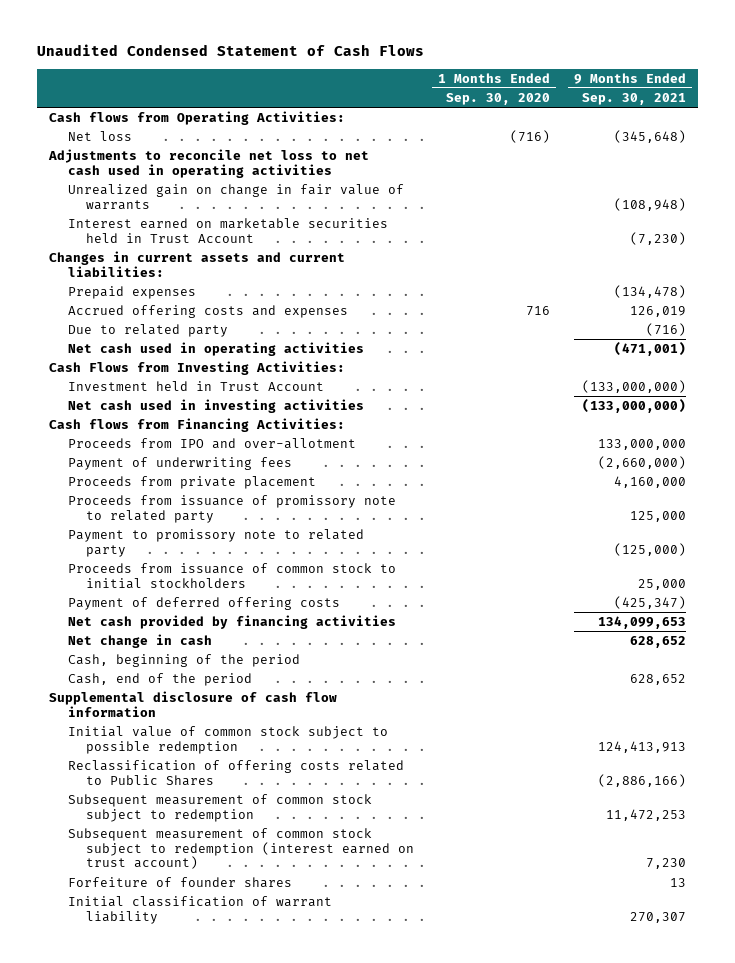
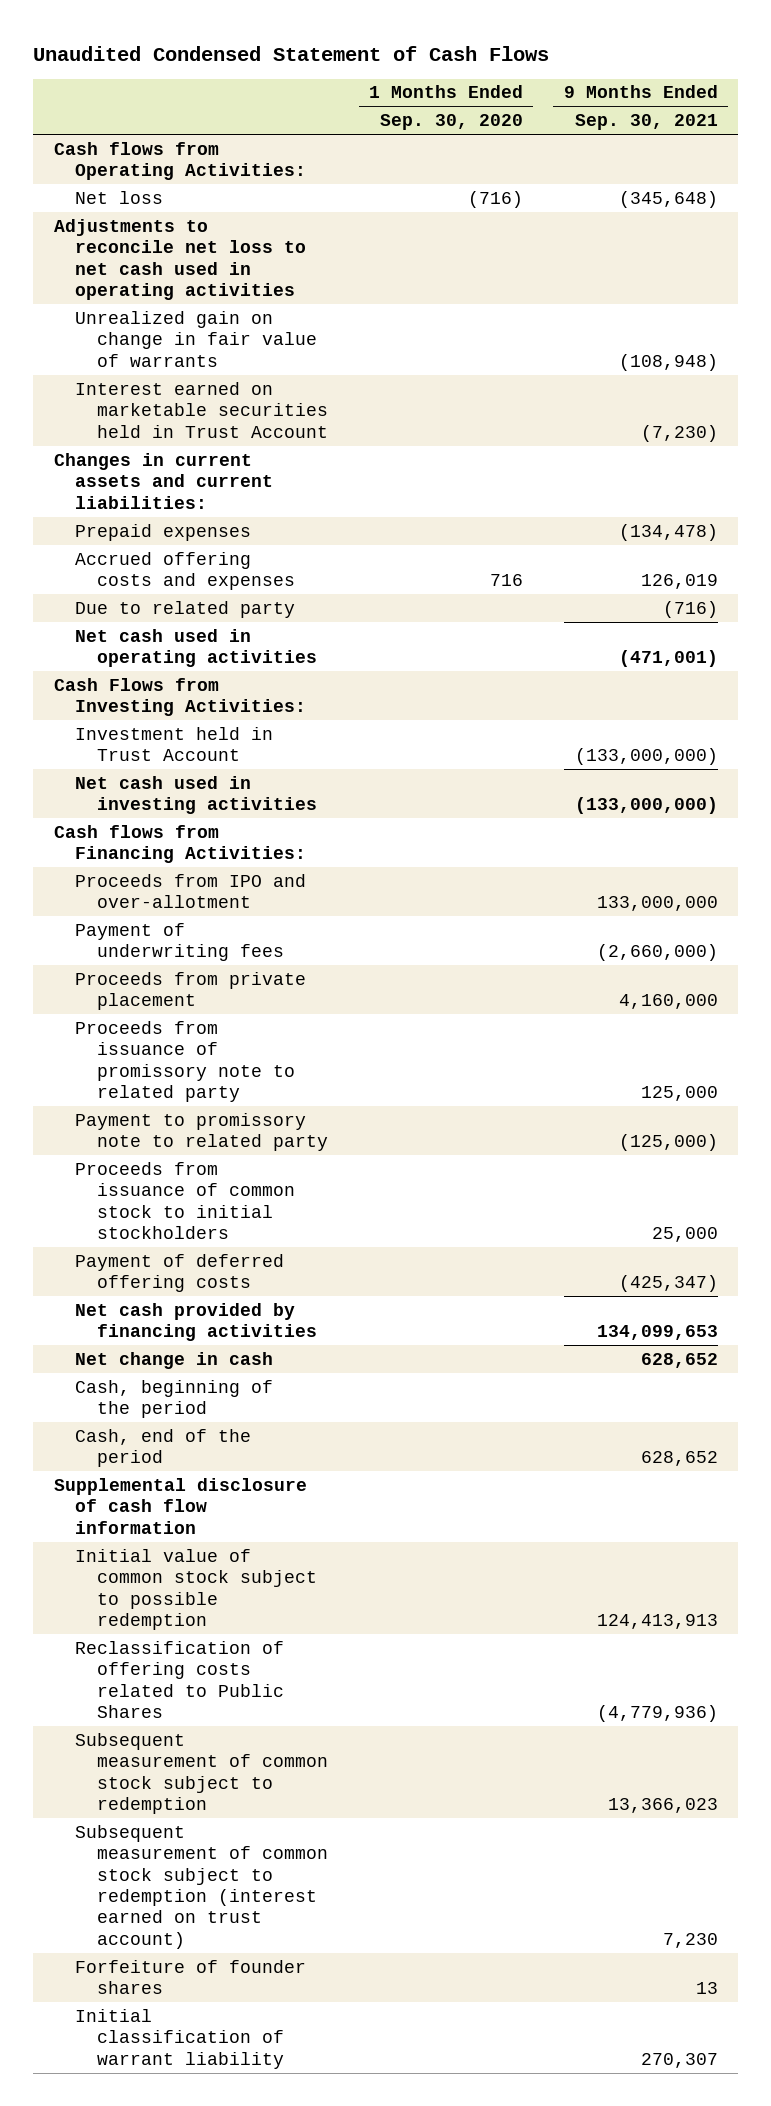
- Reclassification of offering costs related to Public Shares | | (2,886,166)
- Subsequent measurement of common stock subject to redemption | | 11,472,253
+ Reclassification of offering costs related to Public Shares | | (4,779,936)
+ Subsequent measurement of common stock subject to redemption | | 13,366,023

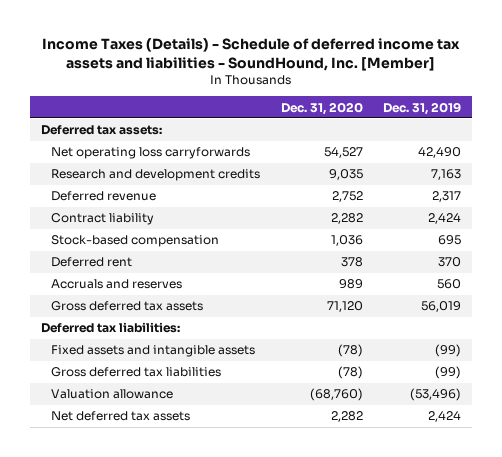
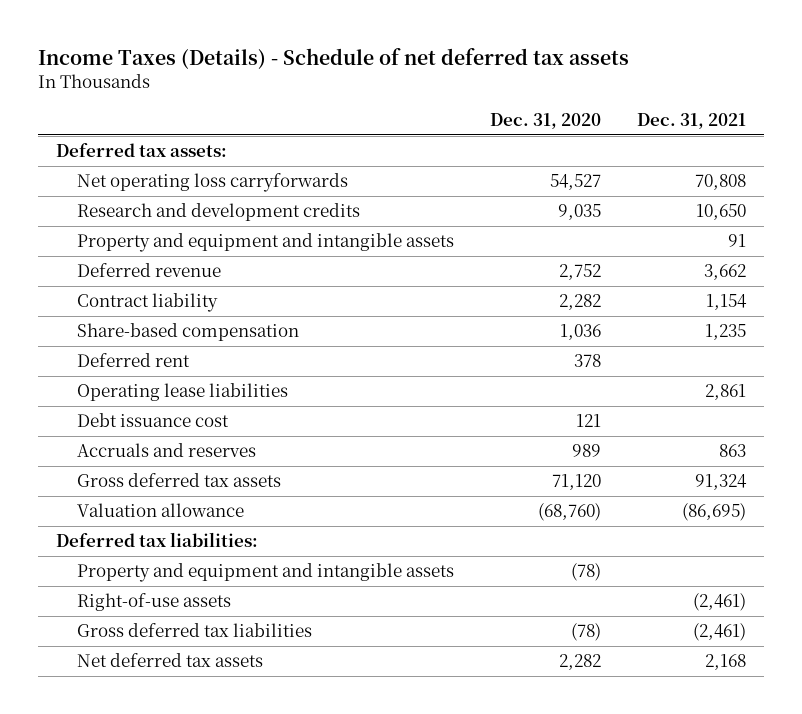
- Income Taxes (Details) - Schedule of deferred income tax assets and liabilities - SoundHound, Inc. [Member]
+ Income Taxes (Details) - Schedule of net deferred tax assets
- | Dec. 31, 2020 | Dec. 31, 2019
+ | Dec. 31, 2020 | Dec. 31, 2021
+ Property and equipment and intangible assets | | 91
- Stock-based compensation | 1,036 | 695
+ Share-based compensation | 1,036 | 1,235
+ Operating lease liabilities | | 2,861
+ Debt issuance cost | 121 |
moved up: Valuation allowance | (68,760) | (86,695)
- Fixed assets and intangible assets | (78) | (99)
+ Property and equipment and intangible assets | (78) |
+ Right-of-use assets | | (2,461)

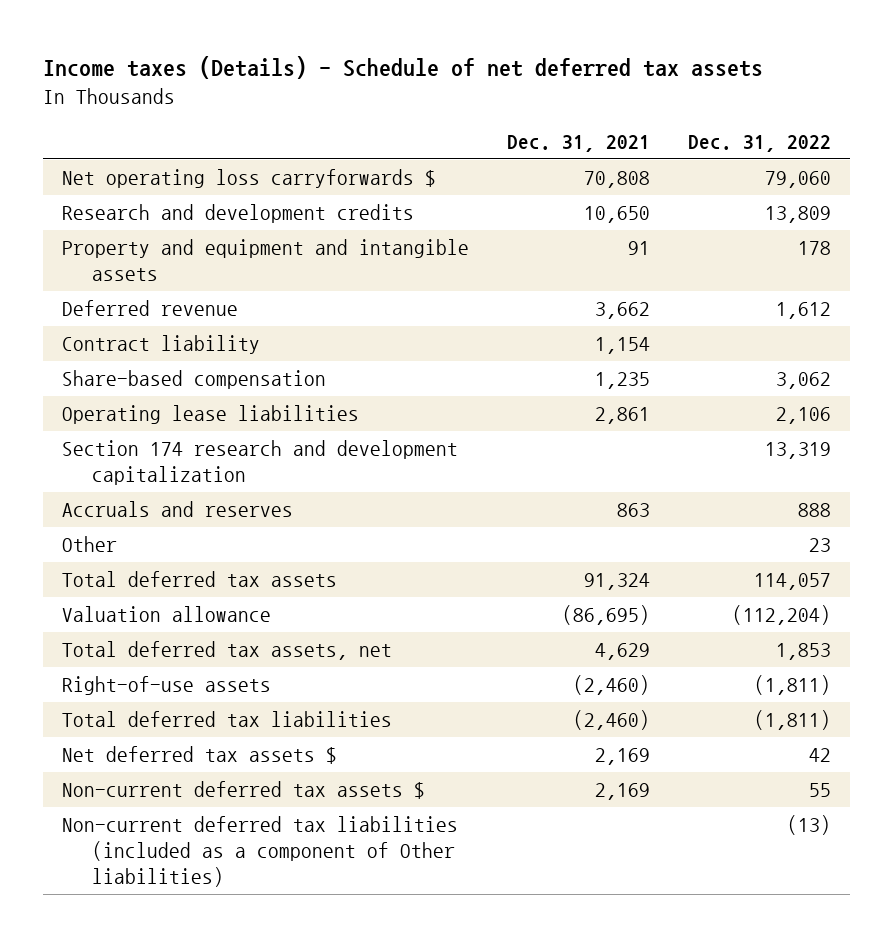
- Income Taxes (Details) - Schedule of net deferred tax assets
+ Income taxes (Details) - Schedule of net deferred tax assets
- | Dec. 31, 2020 | Dec. 31, 2021
+ | Dec. 31, 2021 | Dec. 31, 2022
- Deferred tax assets:
- Net operating loss carryforwards | 54,527 | 70,808
+ Net operating loss carryforwards $ | 70,808 | 79,060
- Deferred rent | 378 |
- Debt issuance cost | 121 |
+ Section 174 research and development capitalization | | 13,319
- Gross deferred tax assets | 71,120 | 91,324
+ Other | | 23
+ Total deferred tax assets | 91,324 | 114,057
- Deferred tax liabilities:
- Property and equipment and intangible assets | (78) |
- Right-of-use assets | | (2,461)
- Gross deferred tax liabilities | (78) | (2,461)
- Net deferred tax assets | 2,282 | 2,168
+ Total deferred tax assets, net | 4,629 | 1,853
+ Right-of-use assets | (2,460) | (1,811)
+ Total deferred tax liabilities | (2,460) | (1,811)
+ Net deferred tax assets $ | 2,169 | 42
+ Non-current deferred tax assets $ | 2,169 | 55
+ Non-current deferred tax liabilities (included as a component of Other liabilities) | | (13)

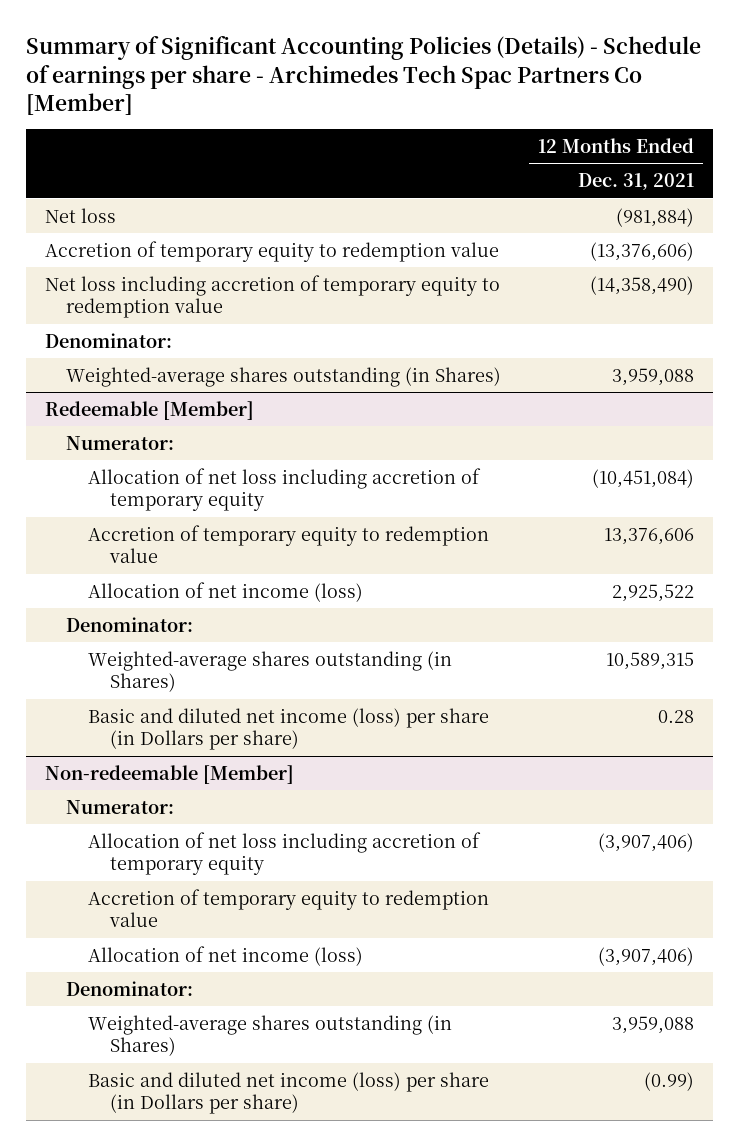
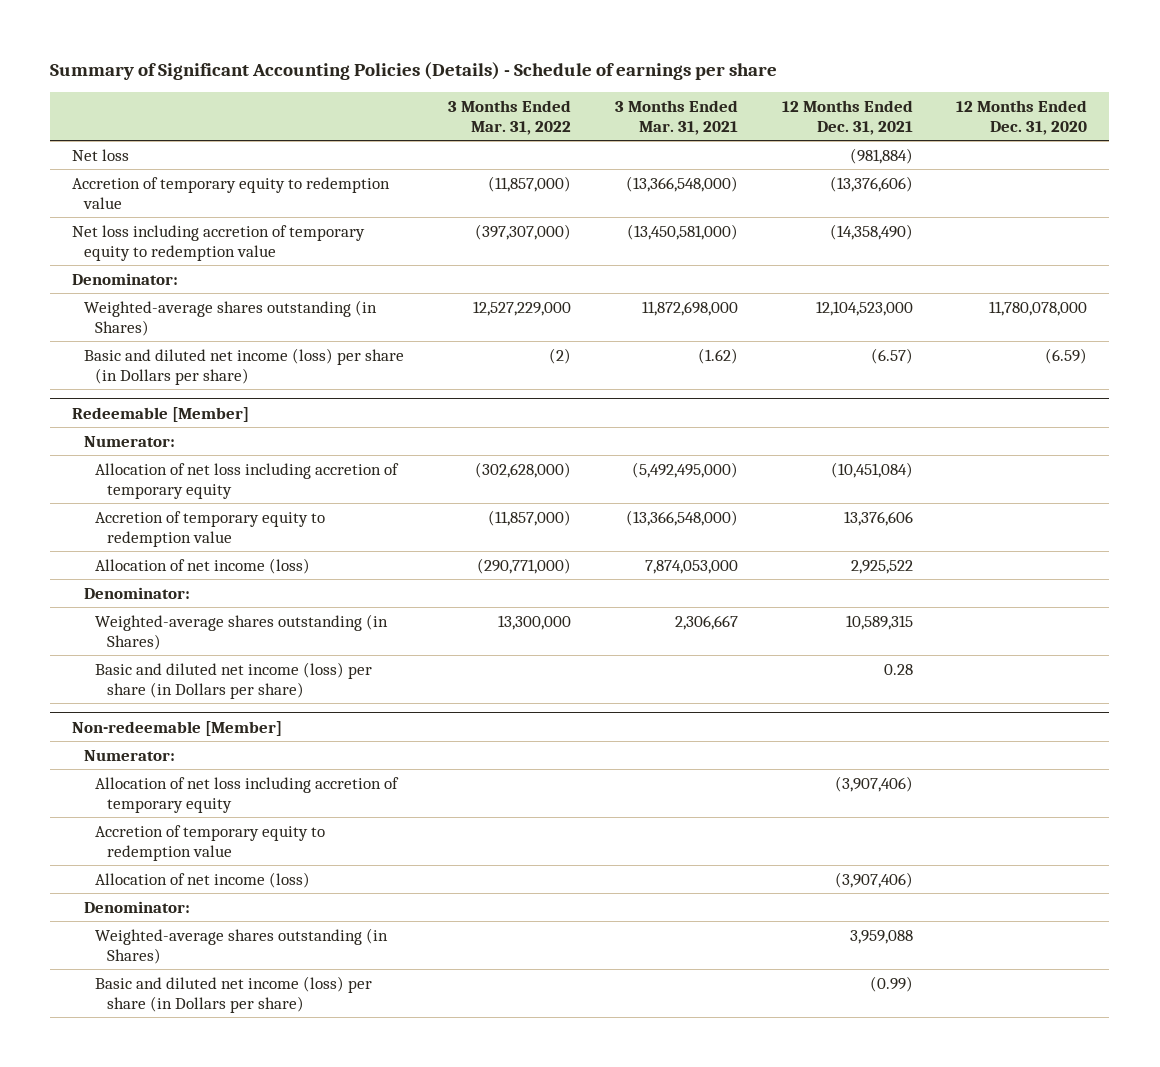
- Summary of Significant Accounting Policies (Details) - Schedule of earnings per share - Archimedes Tech Spac Partners Co [Member]
+ Summary of Significant Accounting Policies (Details) - Schedule of earnings per share
- | 12 Months Ended Dec. 31, 2021
+ | 3 Months Ended Mar. 31, 2022 | 3 Months Ended Mar. 31, 2021 | 12 Months Ended Dec. 31, 2021 | 12 Months Ended Dec. 31, 2020
- Weighted-average shares outstanding (in Shares) | 3,959,088
+ Weighted-average shares outstanding (in Shares) | 12,527,229,000 | 11,872,698,000 | 12,104,523,000 | 11,780,078,000
+ Basic and diluted net income (loss) per share (in Dollars per share) | (2) | (1.62) | (6.57) | (6.59)

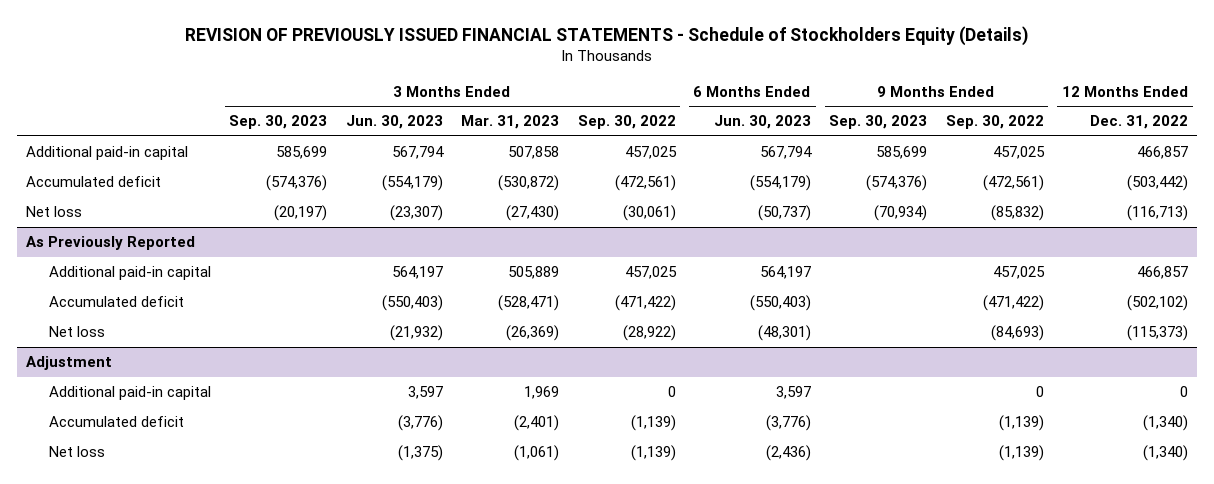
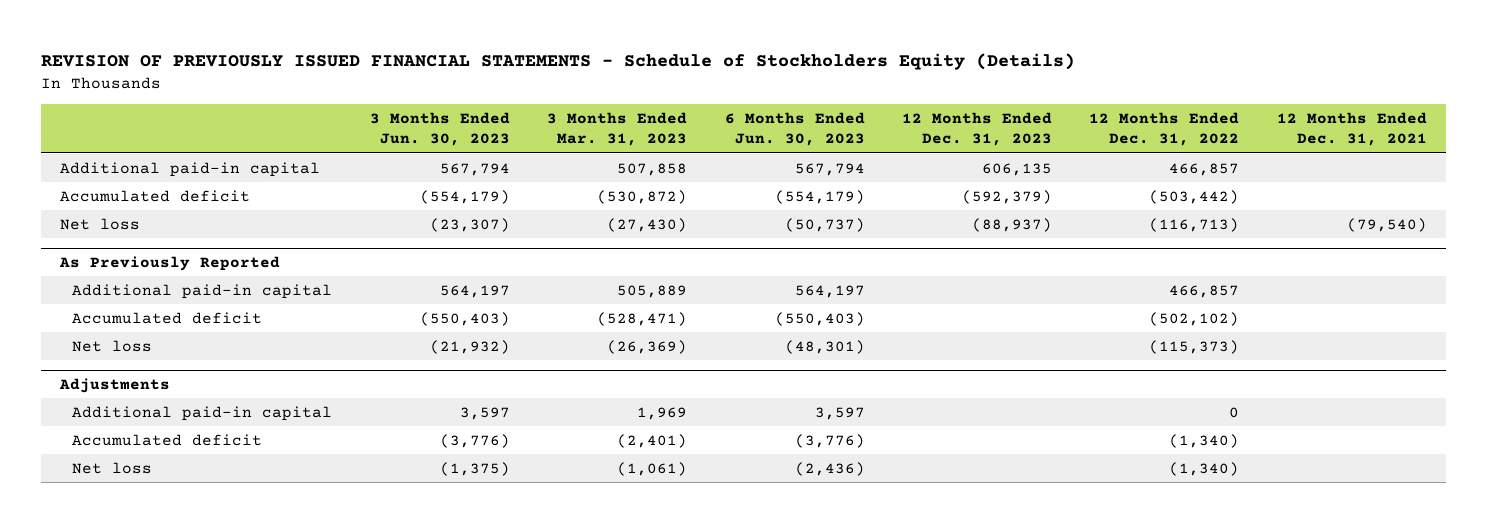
- | 3 Months Ended Sep. 30, 2023 | 3 Months Ended Jun. 30, 2023 | 3 Months Ended Mar. 31, 2023 | 3 Months Ended Sep. 30, 2022 | 6 Months Ended Jun. 30, 2023 | 9 Months Ended Sep. 30, 2023 | 9 Months Ended Sep. 30, 2022 | 12 Months Ended Dec. 31, 2022
+ | 3 Months Ended Jun. 30, 2023 | 3 Months Ended Mar. 31, 2023 | 6 Months Ended Jun. 30, 2023 | 12 Months Ended Dec. 31, 2023 | 12 Months Ended Dec. 31, 2022 | 12 Months Ended Dec. 31, 2021
- Adjustment
+ Adjustments

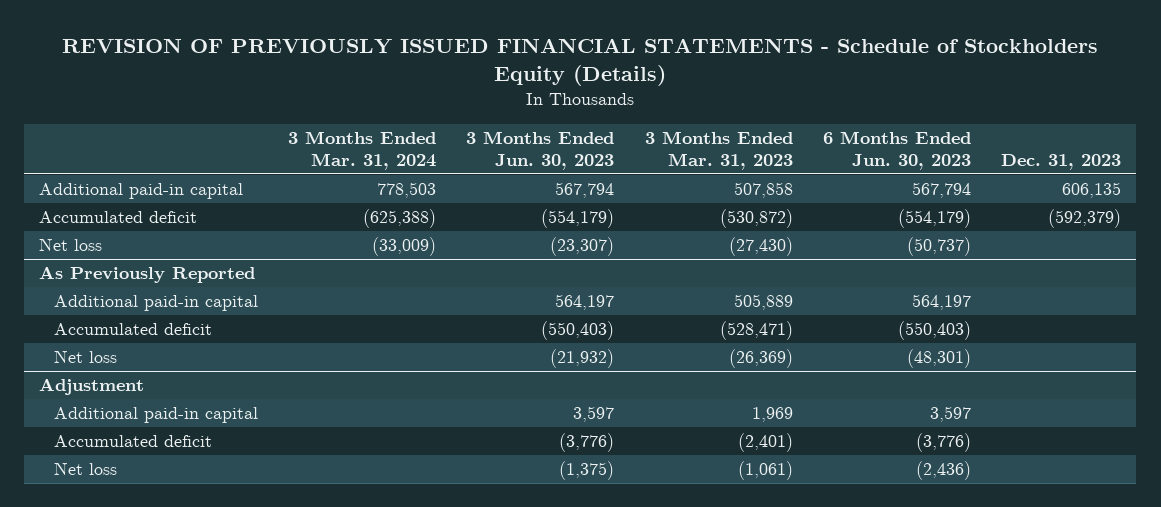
- | 3 Months Ended Jun. 30, 2023 | 3 Months Ended Mar. 31, 2023 | 6 Months Ended Jun. 30, 2023 | 12 Months Ended Dec. 31, 2023 | 12 Months Ended Dec. 31, 2022 | 12 Months Ended Dec. 31, 2021
+ | 3 Months Ended Mar. 31, 2024 | 3 Months Ended Jun. 30, 2023 | 3 Months Ended Mar. 31, 2023 | 6 Months Ended Jun. 30, 2023 | Dec. 31, 2023
- Adjustments
+ Adjustment

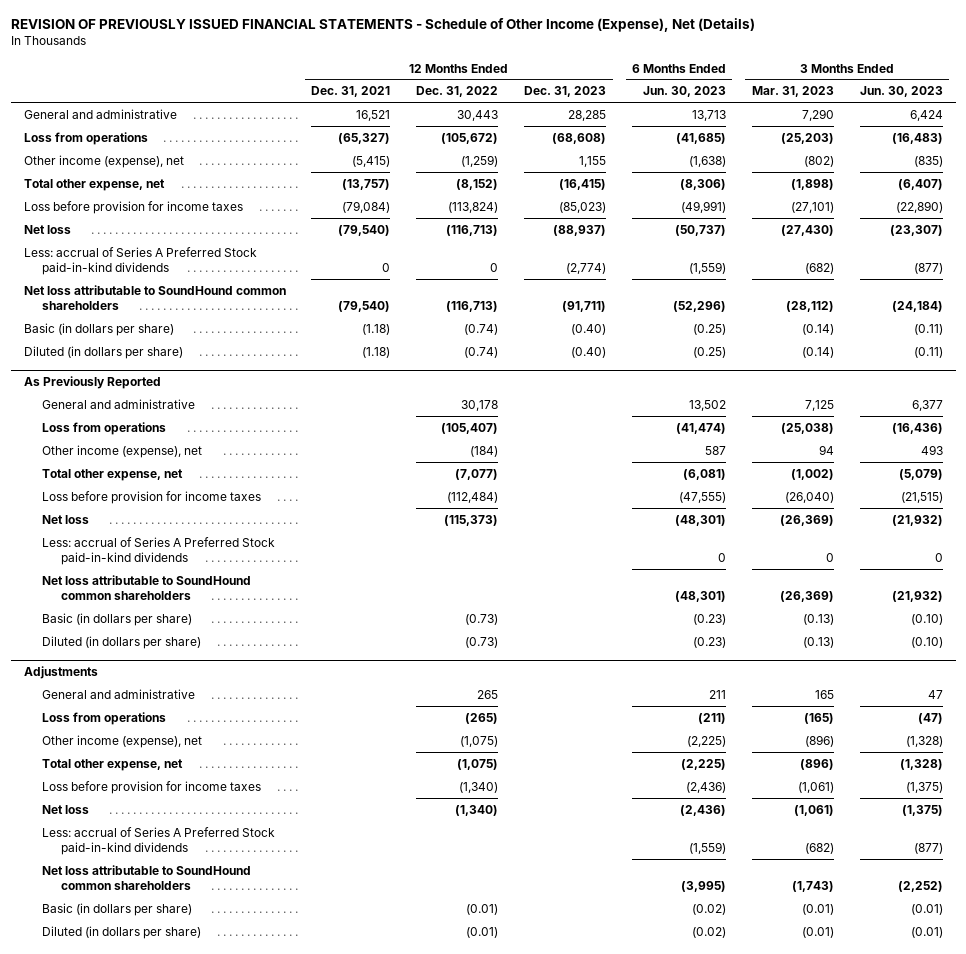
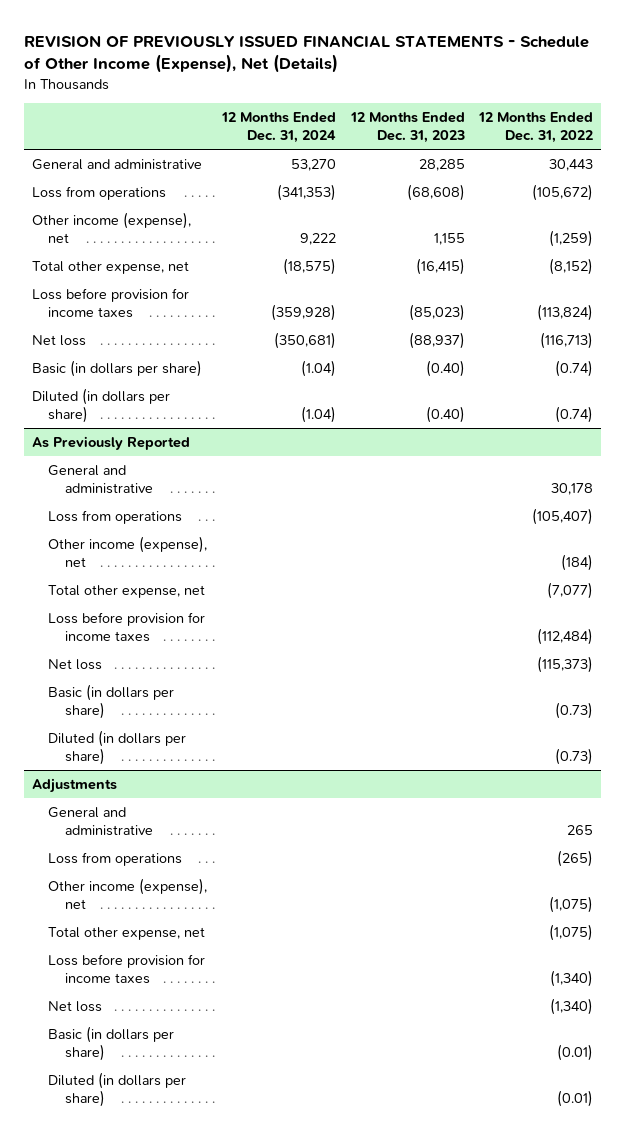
- | 12 Months Ended Dec. 31, 2021 | 12 Months Ended Dec. 31, 2022 | 12 Months Ended Dec. 31, 2023 | 6 Months Ended Jun. 30, 2023 | 3 Months Ended Mar. 31, 2023 | 3 Months Ended Jun. 30, 2023
+ | 12 Months Ended Dec. 31, 2024 | 12 Months Ended Dec. 31, 2023 | 12 Months Ended Dec. 31, 2022
- Less: accrual of Series A Preferred Stock paid-in-kind dividends | 0 | 0 | (2,774) | (1,559) | (682) | (877)
- Net loss attributable to SoundHound common shareholders | (79,540) | (116,713) | (91,711) | (52,296) | (28,112) | (24,184)
@ As Previously Reported
- Less: accrual of Series A Preferred Stock paid-in-kind dividends | | | | 0 | 0 | 0
- Net loss attributable to SoundHound common shareholders | | | | (48,301) | (26,369) | (21,932)
@ Adjustments
- Less: accrual of Series A Preferred Stock paid-in-kind dividends | | | | (1,559) | (682) | (877)
- Net loss attributable to SoundHound common shareholders | | | | (3,995) | (1,743) | (2,252)

